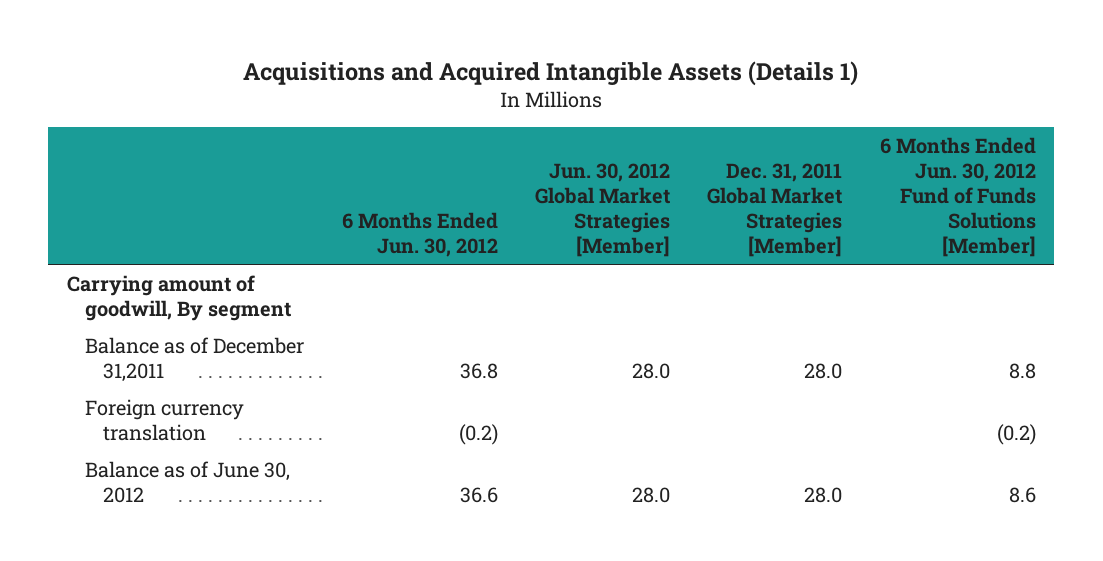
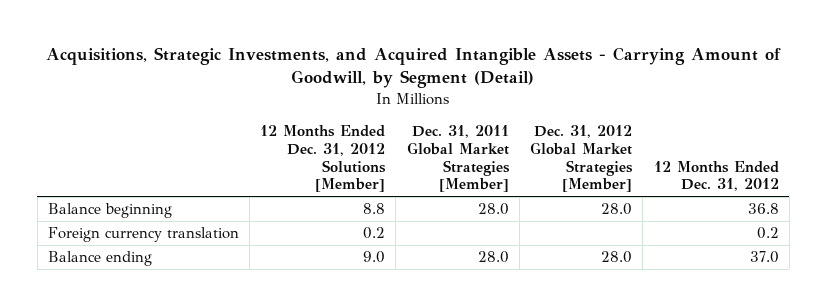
- Acquisitions and Acquired Intangible Assets (Details 1)
+ Acquisitions, Strategic Investments, and Acquired Intangible Assets - Carrying Amount of Goodwill, by Segment (Detail)
- | 6 Months Ended Jun. 30, 2012 | Jun. 30, 2012 Global Market Strategies [Member] | Dec. 31, 2011 Global Market Strategies [Member] | 6 Months Ended Jun. 30, 2012 Fund of Funds Solutions [Member]
+ | 12 Months Ended Dec. 31, 2012 Solutions [Member] | Dec. 31, 2011 Global Market Strategies [Member] | Dec. 31, 2012 Global Market Strategies [Member] | 12 Months Ended Dec. 31, 2012
- Carrying amount of goodwill, By segment
- Balance as of December 31,2011 | 36.8 | 28.0 | 28.0 | 8.8
+ Balance beginning | 8.8 | 28.0 | 28.0 | 36.8
- Balance as of June 30, 2012 | 36.6 | 28.0 | 28.0 | 8.6
+ Balance ending | 9.0 | 28.0 | 28.0 | 37.0

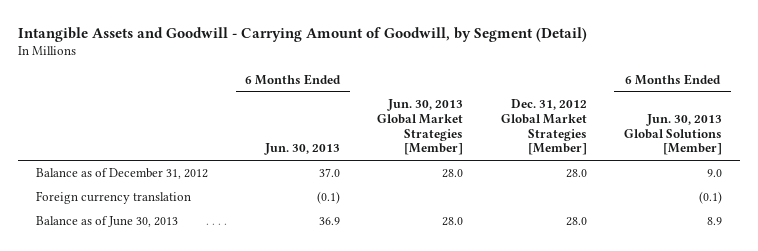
- Acquisitions, Strategic Investments, and Acquired Intangible Assets - Carrying Amount of Goodwill, by Segment (Detail)
+ Intangible Assets and Goodwill - Carrying Amount of Goodwill, by Segment (Detail)
- | 12 Months Ended Dec. 31, 2012 Solutions [Member] | Dec. 31, 2011 Global Market Strategies [Member] | Dec. 31, 2012 Global Market Strategies [Member] | 12 Months Ended Dec. 31, 2012
+ | 6 Months Ended Jun. 30, 2013 | Jun. 30, 2013 Global Market Strategies [Member] | Dec. 31, 2012 Global Market Strategies [Member] | 6 Months Ended Jun. 30, 2013 Global Solutions [Member]
- Balance beginning | 8.8 | 28.0 | 28.0 | 36.8
+ Balance as of December 31, 2012 | 37.0 | 28.0 | 28.0 | 9.0
- Balance ending | 9.0 | 28.0 | 28.0 | 37.0
+ Balance as of June 30, 2013 | 36.9 | 28.0 | 28.0 | 8.9

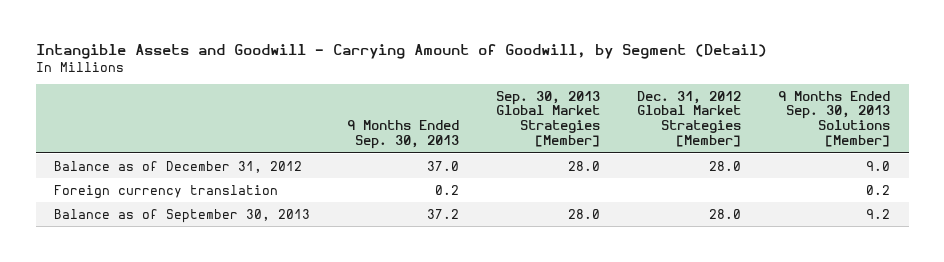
- | 6 Months Ended Jun. 30, 2013 | Jun. 30, 2013 Global Market Strategies [Member] | Dec. 31, 2012 Global Market Strategies [Member] | 6 Months Ended Jun. 30, 2013 Global Solutions [Member]
+ | 9 Months Ended Sep. 30, 2013 | Sep. 30, 2013 Global Market Strategies [Member] | Dec. 31, 2012 Global Market Strategies [Member] | 9 Months Ended Sep. 30, 2013 Solutions [Member]
- Balance as of June 30, 2013 | 36.9 | 28.0 | 28.0 | 8.9
+ Balance as of September 30, 2013 | 37.2 | 28.0 | 28.0 | 9.2

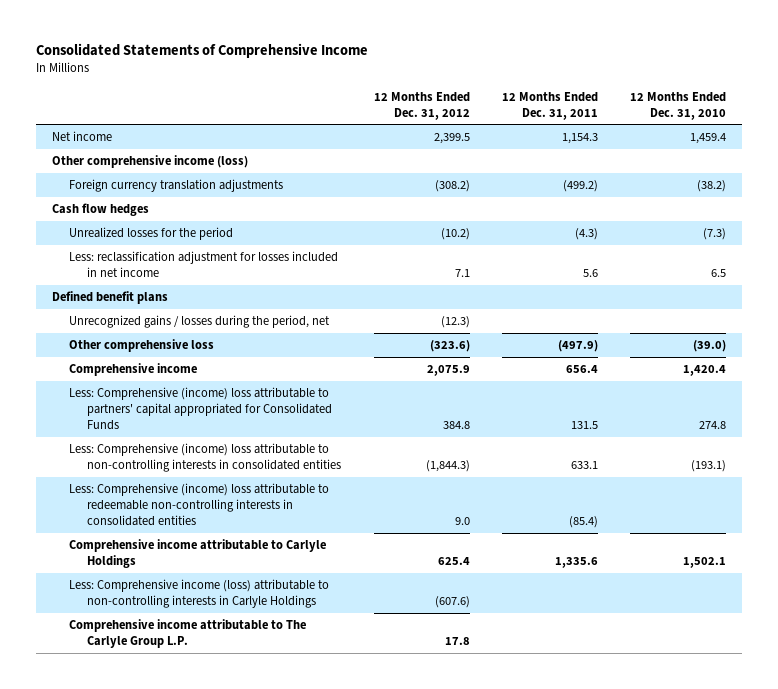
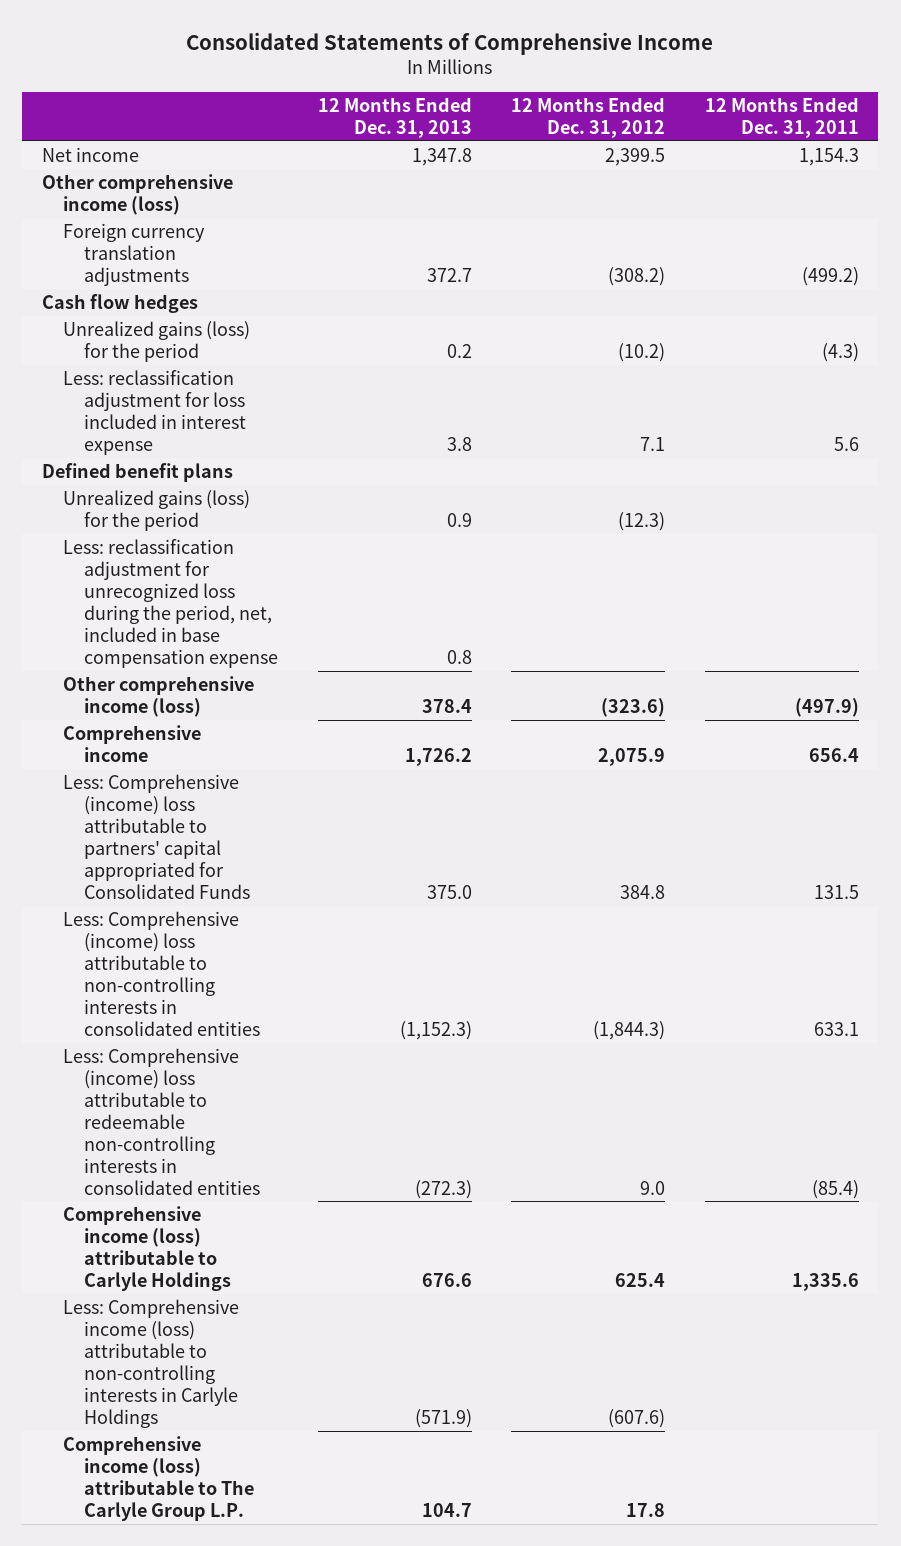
- | 12 Months Ended Dec. 31, 2012 | 12 Months Ended Dec. 31, 2011 | 12 Months Ended Dec. 31, 2010
+ | 12 Months Ended Dec. 31, 2013 | 12 Months Ended Dec. 31, 2012 | 12 Months Ended Dec. 31, 2011
- Unrealized losses for the period | (10.2) | (4.3) | (7.3)
- Less: reclassification adjustment for losses included in net income | 7.1 | 5.6 | 6.5
+ Unrealized gains (loss) for the period | 0.2 | (10.2) | (4.3)
+ Less: reclassification adjustment for loss included in interest expense | 3.8 | 7.1 | 5.6
- Unrecognized gains / losses during the period, net | (12.3) | |
- Other comprehensive loss | (323.6) | (497.9) | (39.0)
+ Unrealized gains (loss) for the period | 0.9 | (12.3) |
+ Less: reclassification adjustment for unrecognized loss during the period, net, included in base compensation expense | 0.8 | |
+ Other comprehensive income (loss) | 378.4 | (323.6) | (497.9)
- Comprehensive income attributable to Carlyle Holdings | 625.4 | 1,335.6 | 1,502.1
+ Comprehensive income (loss) attributable to Carlyle Holdings | 676.6 | 625.4 | 1,335.6
- Comprehensive income attributable to The Carlyle Group L.P. | 17.8 | |
+ Comprehensive income (loss) attributable to The Carlyle Group L.P. | 104.7 | 17.8 |

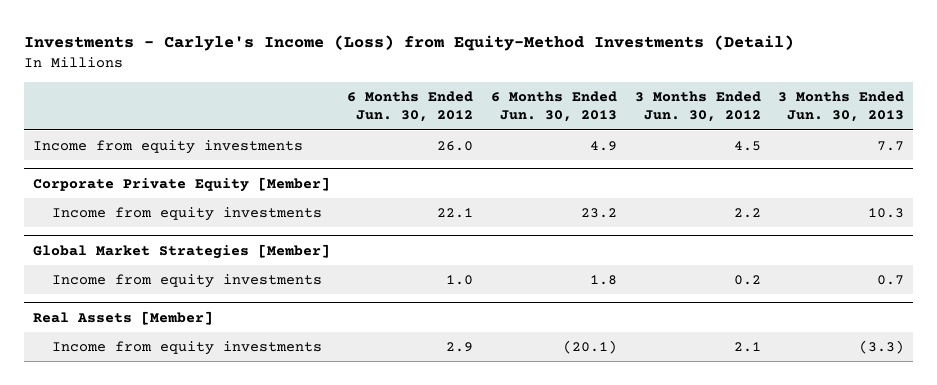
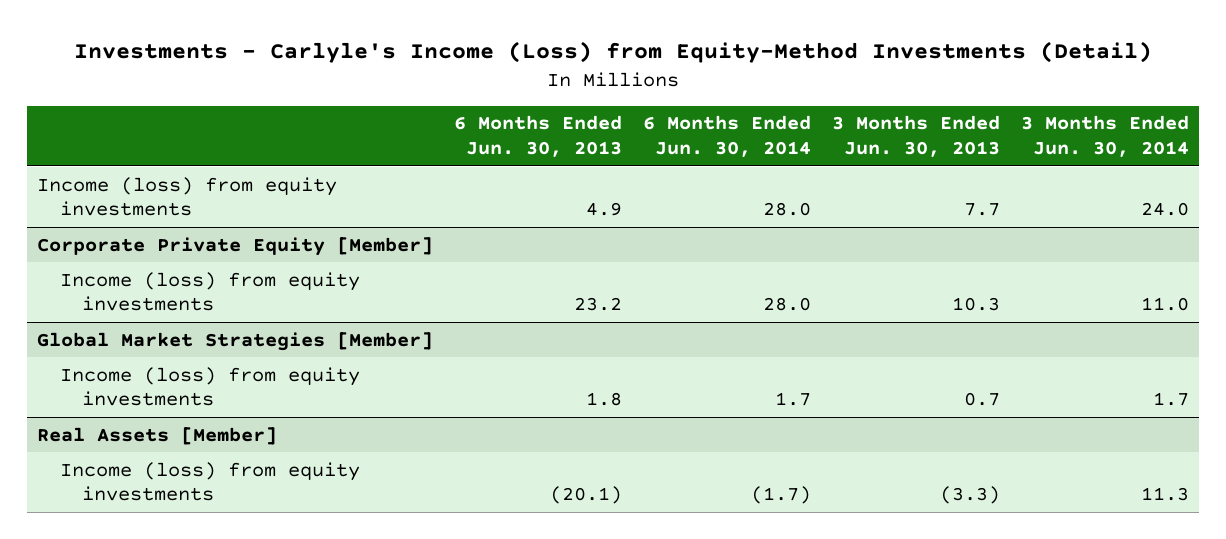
- | 6 Months Ended Jun. 30, 2012 | 6 Months Ended Jun. 30, 2013 | 3 Months Ended Jun. 30, 2012 | 3 Months Ended Jun. 30, 2013
+ | 6 Months Ended Jun. 30, 2013 | 6 Months Ended Jun. 30, 2014 | 3 Months Ended Jun. 30, 2013 | 3 Months Ended Jun. 30, 2014
- Income from equity investments | 26.0 | 4.9 | 4.5 | 7.7
+ Income (loss) from equity investments | 4.9 | 28.0 | 7.7 | 24.0
@ Corporate Private Equity [Member]
- Income from equity investments | 22.1 | 23.2 | 2.2 | 10.3
+ Income (loss) from equity investments | 23.2 | 28.0 | 10.3 | 11.0
@ Global Market Strategies [Member]
- Income from equity investments | 1.0 | 1.8 | 0.2 | 0.7
+ Income (loss) from equity investments | 1.8 | 1.7 | 0.7 | 1.7
@ Real Assets [Member]
- Income from equity investments | 2.9 | (20.1) | 2.1 | (3.3)
+ Income (loss) from equity investments | (20.1) | (1.7) | (3.3) | 11.3

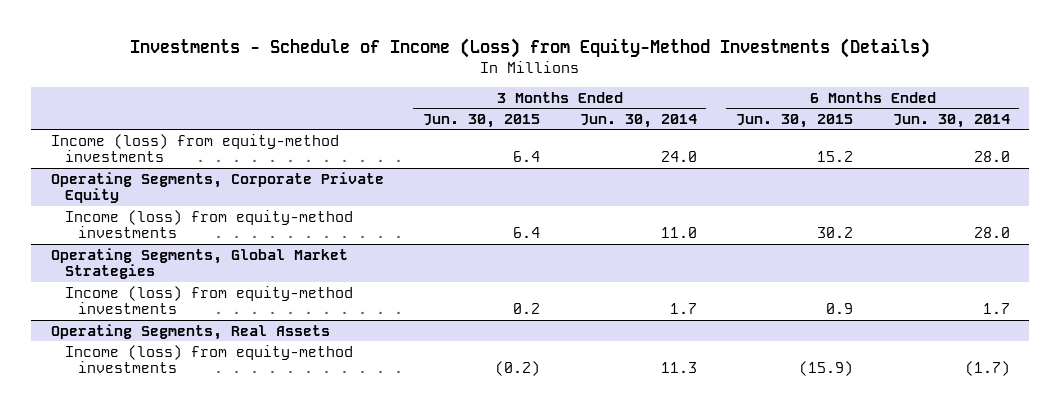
- Investments - Carlyle's Income (Loss) from Equity-Method Investments (Detail)
+ Investments - Schedule of Income (Loss) from Equity-Method Investments (Details)
- | 6 Months Ended Jun. 30, 2013 | 6 Months Ended Jun. 30, 2014 | 3 Months Ended Jun. 30, 2013 | 3 Months Ended Jun. 30, 2014
+ | 3 Months Ended Jun. 30, 2015 | 3 Months Ended Jun. 30, 2014 | 6 Months Ended Jun. 30, 2015 | 6 Months Ended Jun. 30, 2014
- Income (loss) from equity investments | 4.9 | 28.0 | 7.7 | 24.0
- Corporate Private Equity [Member]
- Income (loss) from equity investments | 23.2 | 28.0 | 10.3 | 11.0
- Global Market Strategies [Member]
- Income (loss) from equity investments | 1.8 | 1.7 | 0.7 | 1.7
- Real Assets [Member]
- Income (loss) from equity investments | (20.1) | (1.7) | (3.3) | 11.3
+ Income (loss) from equity-method investments | 6.4 | 24.0 | 15.2 | 28.0
+ Operating Segments, Corporate Private Equity
+ Income (loss) from equity-method investments | 6.4 | 11.0 | 30.2 | 28.0
+ Operating Segments, Global Market Strategies
+ Income (loss) from equity-method investments | 0.2 | 1.7 | 0.9 | 1.7
+ Operating Segments, Real Assets
+ Income (loss) from equity-method investments | (0.2) | 11.3 | (15.9) | (1.7)

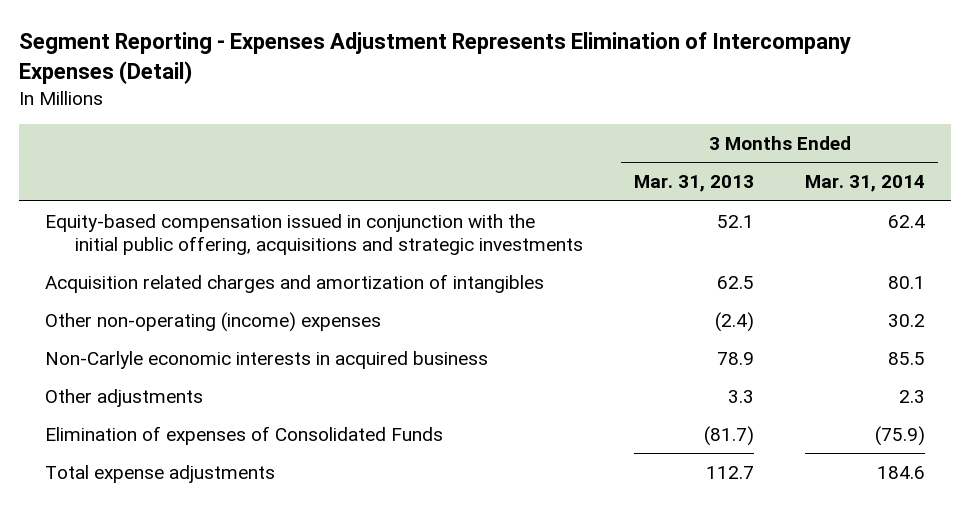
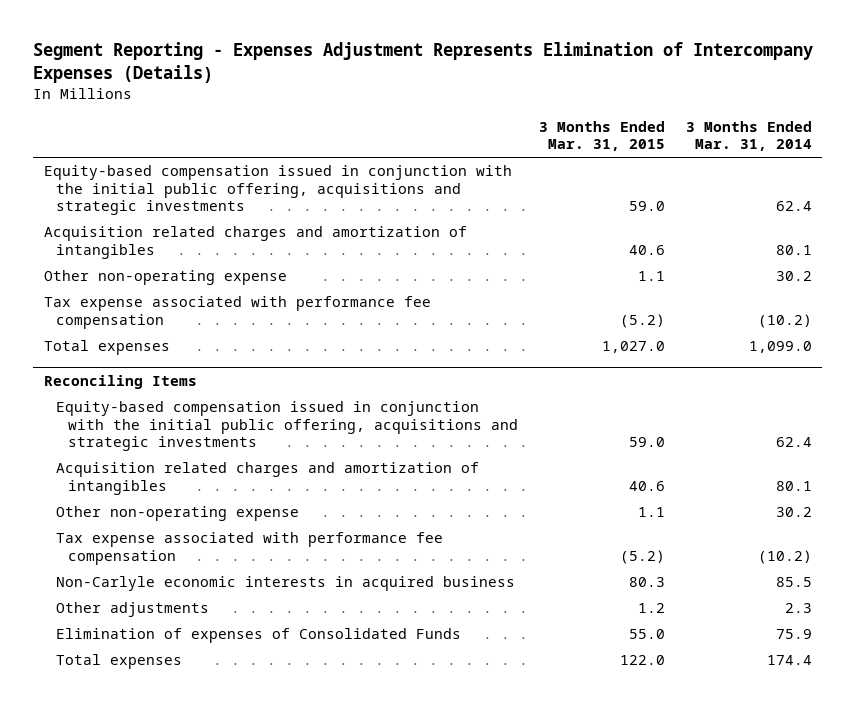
- Segment Reporting - Expenses Adjustment Represents Elimination of Intercompany Expenses (Detail)
+ Segment Reporting - Expenses Adjustment Represents Elimination of Intercompany Expenses (Details)
- | 3 Months Ended Mar. 31, 2013 | 3 Months Ended Mar. 31, 2014
+ | 3 Months Ended Mar. 31, 2015 | 3 Months Ended Mar. 31, 2014
- Other non-operating (income) expenses | (2.4) | 30.2
+ Other non-operating expense | 1.1 | 30.2
+ Tax expense associated with performance fee compensation | (5.2) | (10.2)
+ Total expenses | 1,027.0 | 1,099.0
+ Reconciling Items
+ Equity-based compensation issued in conjunction with the initial public offering, acquisitions and strategic investments | 59.0 | 62.4
+ Acquisition related charges and amortization of intangibles | 40.6 | 80.1
+ Other non-operating expense | 1.1 | 30.2
+ Tax expense associated with performance fee compensation | (5.2) | (10.2)
- Elimination of expenses of Consolidated Funds | (81.7) | (75.9)
- Total expense adjustments | 112.7 | 184.6
+ Elimination of expenses of Consolidated Funds | 55.0 | 75.9
+ Total expenses | 122.0 | 174.4

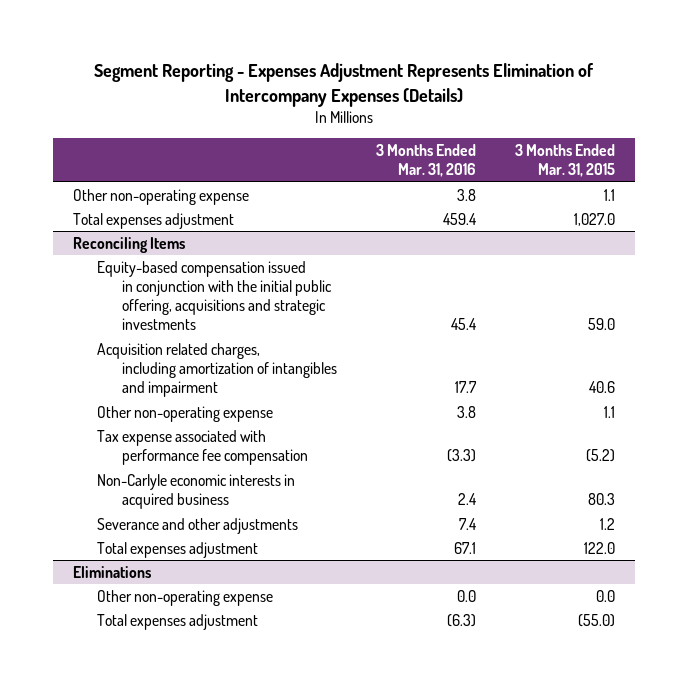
- | 3 Months Ended Mar. 31, 2015 | 3 Months Ended Mar. 31, 2014
+ | 3 Months Ended Mar. 31, 2016 | 3 Months Ended Mar. 31, 2015
- Equity-based compensation issued in conjunction with the initial public offering, acquisitions and strategic investments | 59.0 | 62.4
- Acquisition related charges and amortization of intangibles | 40.6 | 80.1
- Tax expense associated with performance fee compensation | (5.2) | (10.2)
- Total expenses | 1,027.0 | 1,099.0
+ Total expenses adjustment | 459.4 | 1,027.0
@ Reconciling Items
- Acquisition related charges and amortization of intangibles | 40.6 | 80.1
+ Acquisition related charges, including amortization of intangibles and impairment | 17.7 | 40.6
- Other adjustments | 1.2 | 2.3
- Elimination of expenses of Consolidated Funds | 55.0 | 75.9
- Total expenses | 122.0 | 174.4
+ Severance and other adjustments | 7.4 | 1.2
+ Total expenses adjustment | 67.1 | 122.0
+ Eliminations
+ Other non-operating expense | 0.0 | 0.0
+ Total expenses adjustment | (6.3) | (55.0)

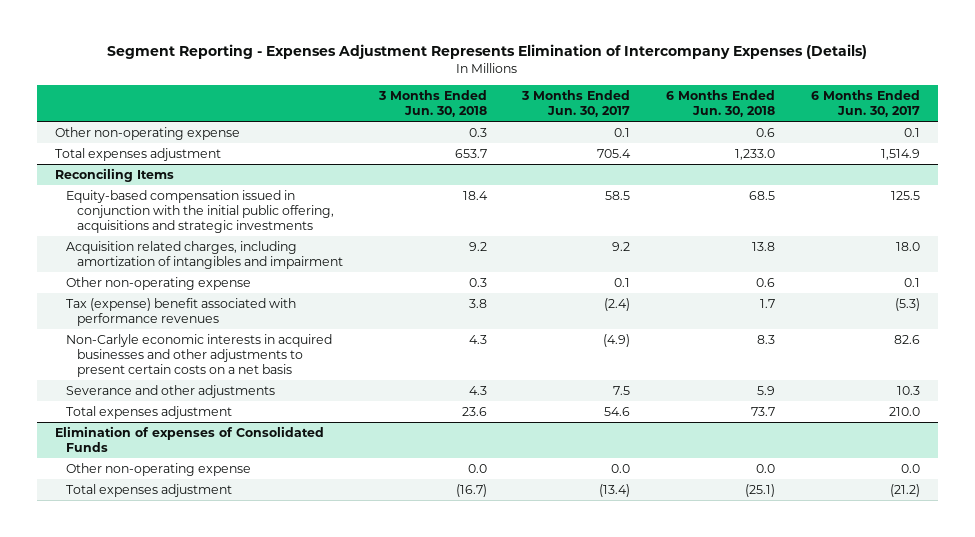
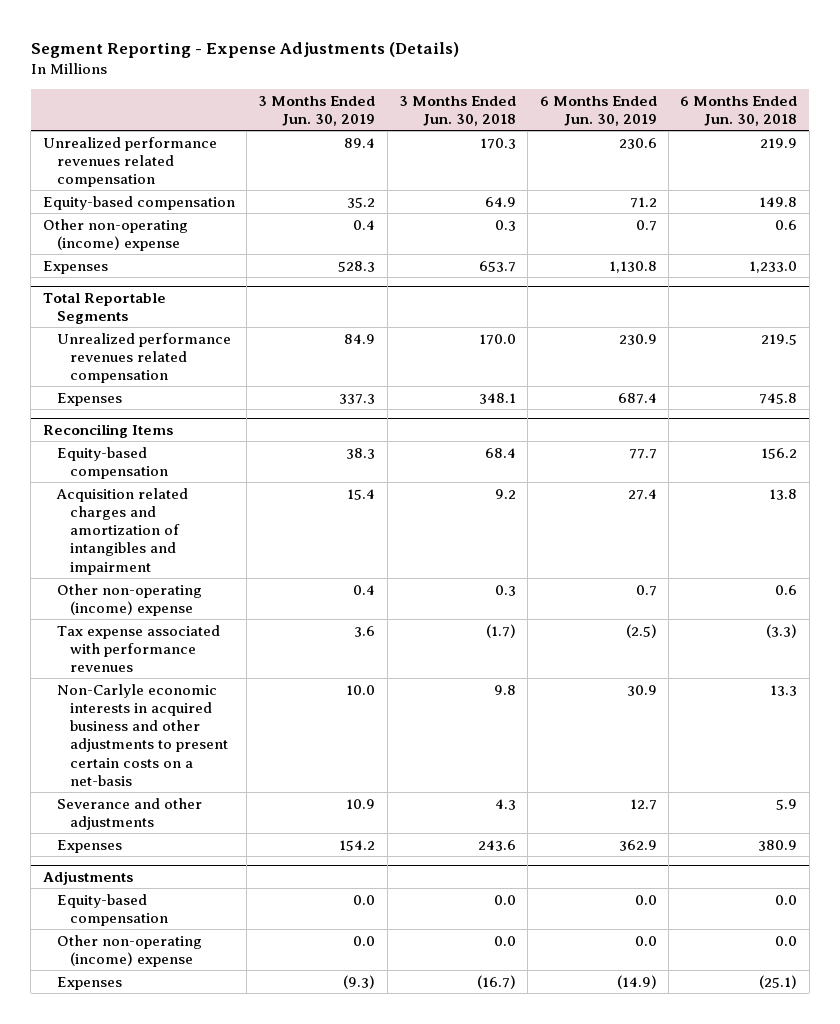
- Segment Reporting - Expenses Adjustment Represents Elimination of Intercompany Expenses (Details)
+ Segment Reporting - Expense Adjustments (Details)
- | 3 Months Ended Jun. 30, 2018 | 3 Months Ended Jun. 30, 2017 | 6 Months Ended Jun. 30, 2018 | 6 Months Ended Jun. 30, 2017
+ | 3 Months Ended Jun. 30, 2019 | 3 Months Ended Jun. 30, 2018 | 6 Months Ended Jun. 30, 2019 | 6 Months Ended Jun. 30, 2018
- Other non-operating expense | 0.3 | 0.1 | 0.6 | 0.1
- Total expenses adjustment | 653.7 | 705.4 | 1,233.0 | 1,514.9
+ Unrealized performance revenues related compensation | 89.4 | 170.3 | 230.6 | 219.9
+ Equity-based compensation | 35.2 | 64.9 | 71.2 | 149.8
+ Other non-operating (income) expense | 0.4 | 0.3 | 0.7 | 0.6
+ Expenses | 528.3 | 653.7 | 1,130.8 | 1,233.0
+ Total Reportable Segments
+ Unrealized performance revenues related compensation | 84.9 | 170.0 | 230.9 | 219.5
+ Expenses | 337.3 | 348.1 | 687.4 | 745.8
@ Reconciling Items
- Equity-based compensation issued in conjunction with the initial public offering, acquisitions and strategic investments | 18.4 | 58.5 | 68.5 | 125.5
- Acquisition related charges, including amortization of intangibles and impairment | 9.2 | 9.2 | 13.8 | 18.0
- Other non-operating expense | 0.3 | 0.1 | 0.6 | 0.1
- Tax (expense) benefit associated with performance revenues | 3.8 | (2.4) | 1.7 | (5.3)
- Non-Carlyle economic interests in acquired businesses and other adjustments to present certain costs on a net basis | 4.3 | (4.9) | 8.3 | 82.6
+ Equity-based compensation | 38.3 | 68.4 | 77.7 | 156.2
+ Acquisition related charges and amortization of intangibles and impairment | 15.4 | 9.2 | 27.4 | 13.8
+ Other non-operating (income) expense | 0.4 | 0.3 | 0.7 | 0.6
+ Tax expense associated with performance revenues | 3.6 | (1.7) | (2.5) | (3.3)
+ Non-Carlyle economic interests in acquired business and other adjustments to present certain costs on a net-basis | 10.0 | 9.8 | 30.9 | 13.3
- Total expenses adjustment | 23.6 | 54.6 | 73.7 | 210.0
- Elimination of expenses of Consolidated Funds
- Other non-operating expense | 0.0 | 0.0 | 0.0 | 0.0
- Total expenses adjustment | (16.7) | (13.4) | (25.1) | (21.2)
@ Reconciling Items
+ Expenses | 154.2 | 243.6 | 362.9 | 380.9
+ Adjustments
+ Equity-based compensation | 0.0 | 0.0 | 0.0 | 0.0
+ Other non-operating (income) expense | 0.0 | 0.0 | 0.0 | 0.0
+ Expenses | (9.3) | (16.7) | (14.9) | (25.1)

